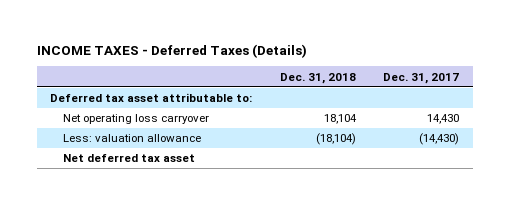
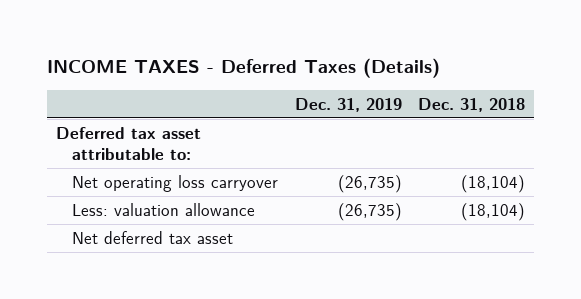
- | Dec. 31, 2018 | Dec. 31, 2017
+ | Dec. 31, 2019 | Dec. 31, 2018
- Net operating loss carryover | 18,104 | 14,430
+ Net operating loss carryover | (26,735) | (18,104)

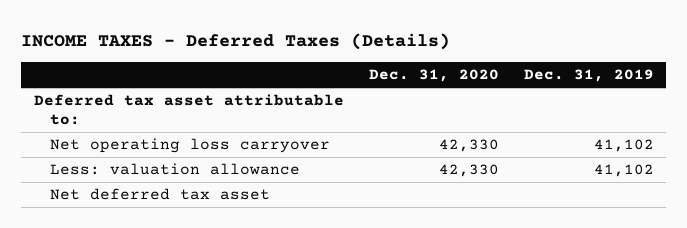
- | Dec. 31, 2019 | Dec. 31, 2018
+ | Dec. 31, 2020 | Dec. 31, 2019
- Net operating loss carryover | (26,735) | (18,104)
- Less: valuation allowance | (26,735) | (18,104)
+ Net operating loss carryover | 42,330 | 41,102
+ Less: valuation allowance | 42,330 | 41,102

